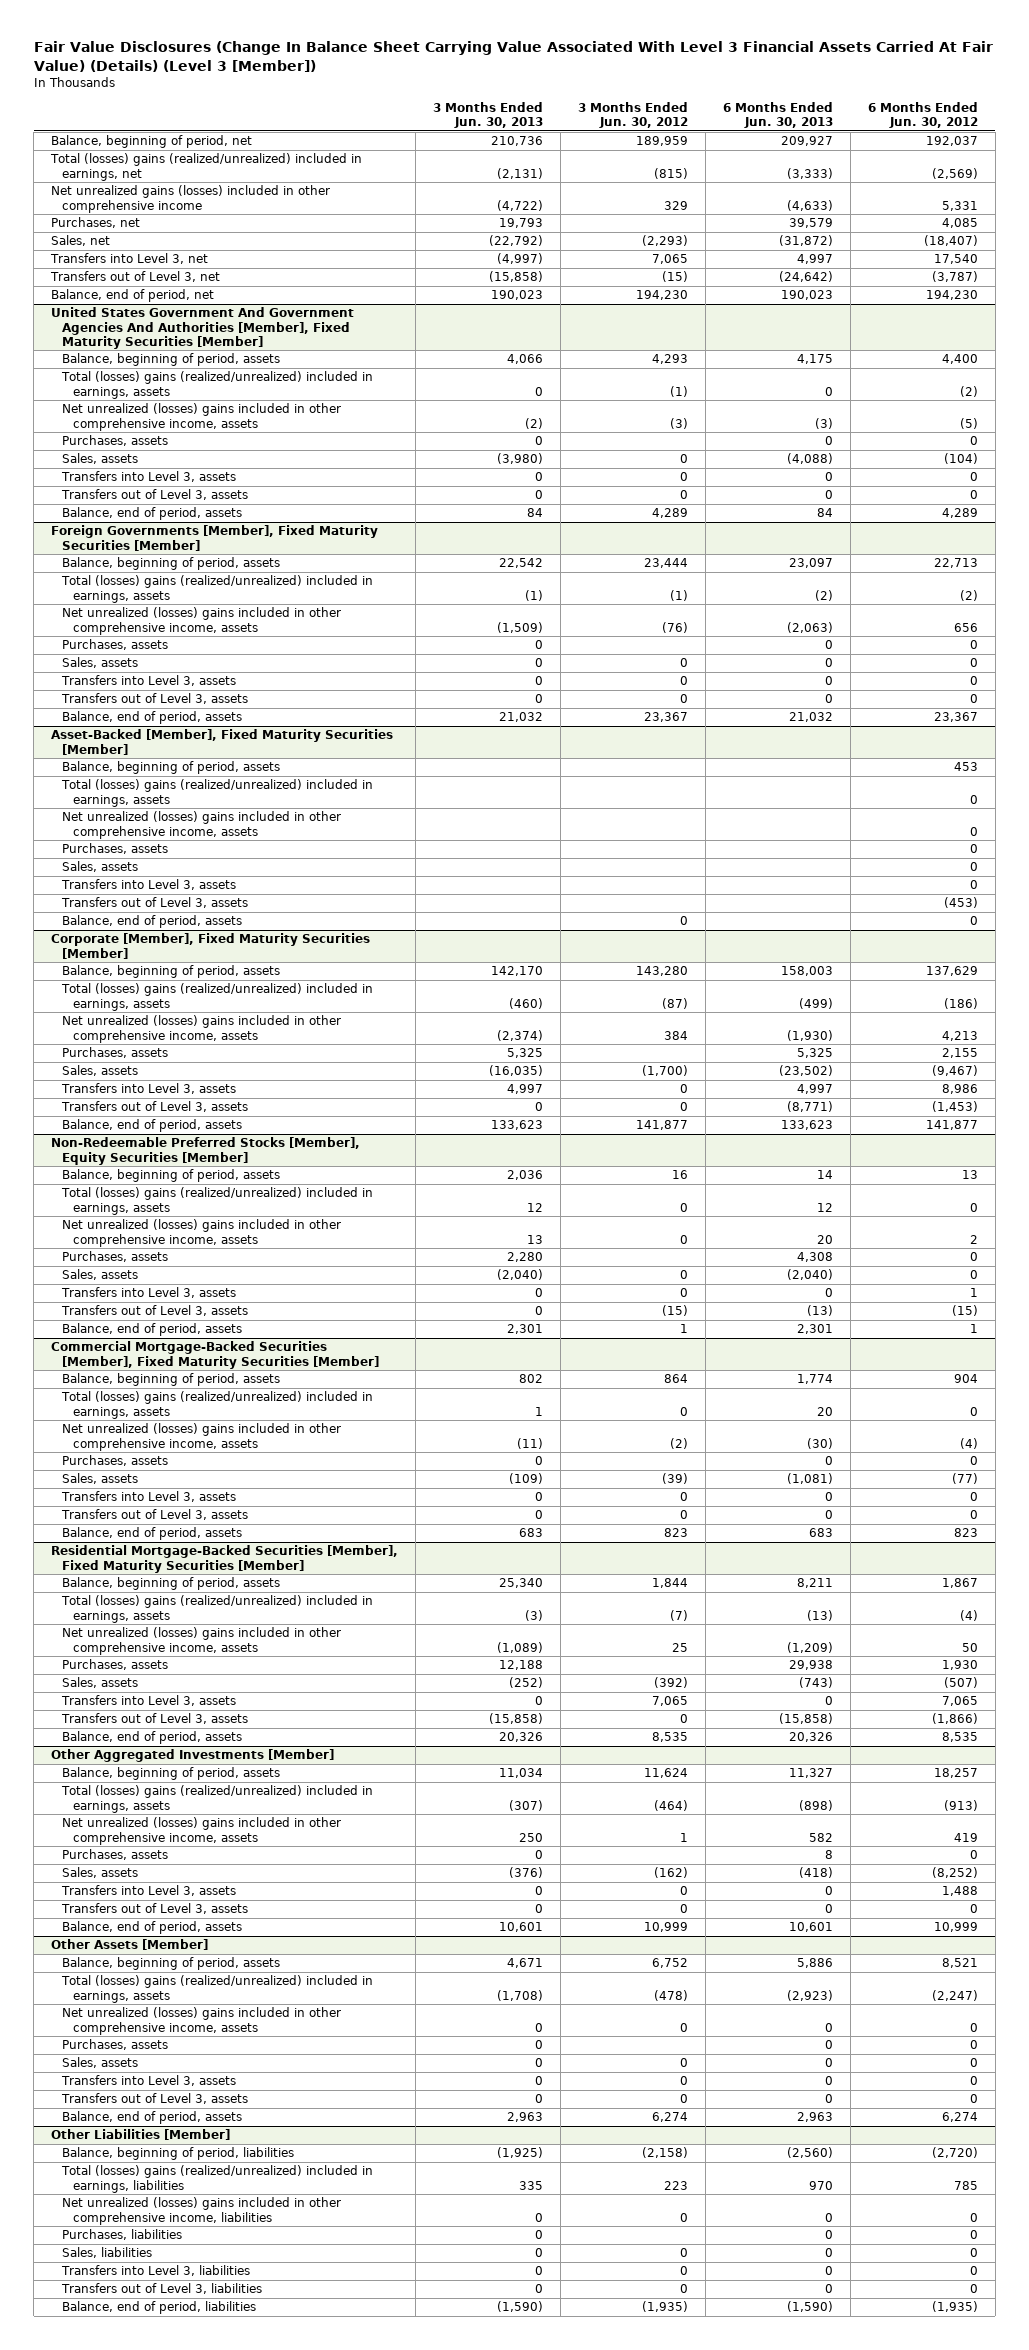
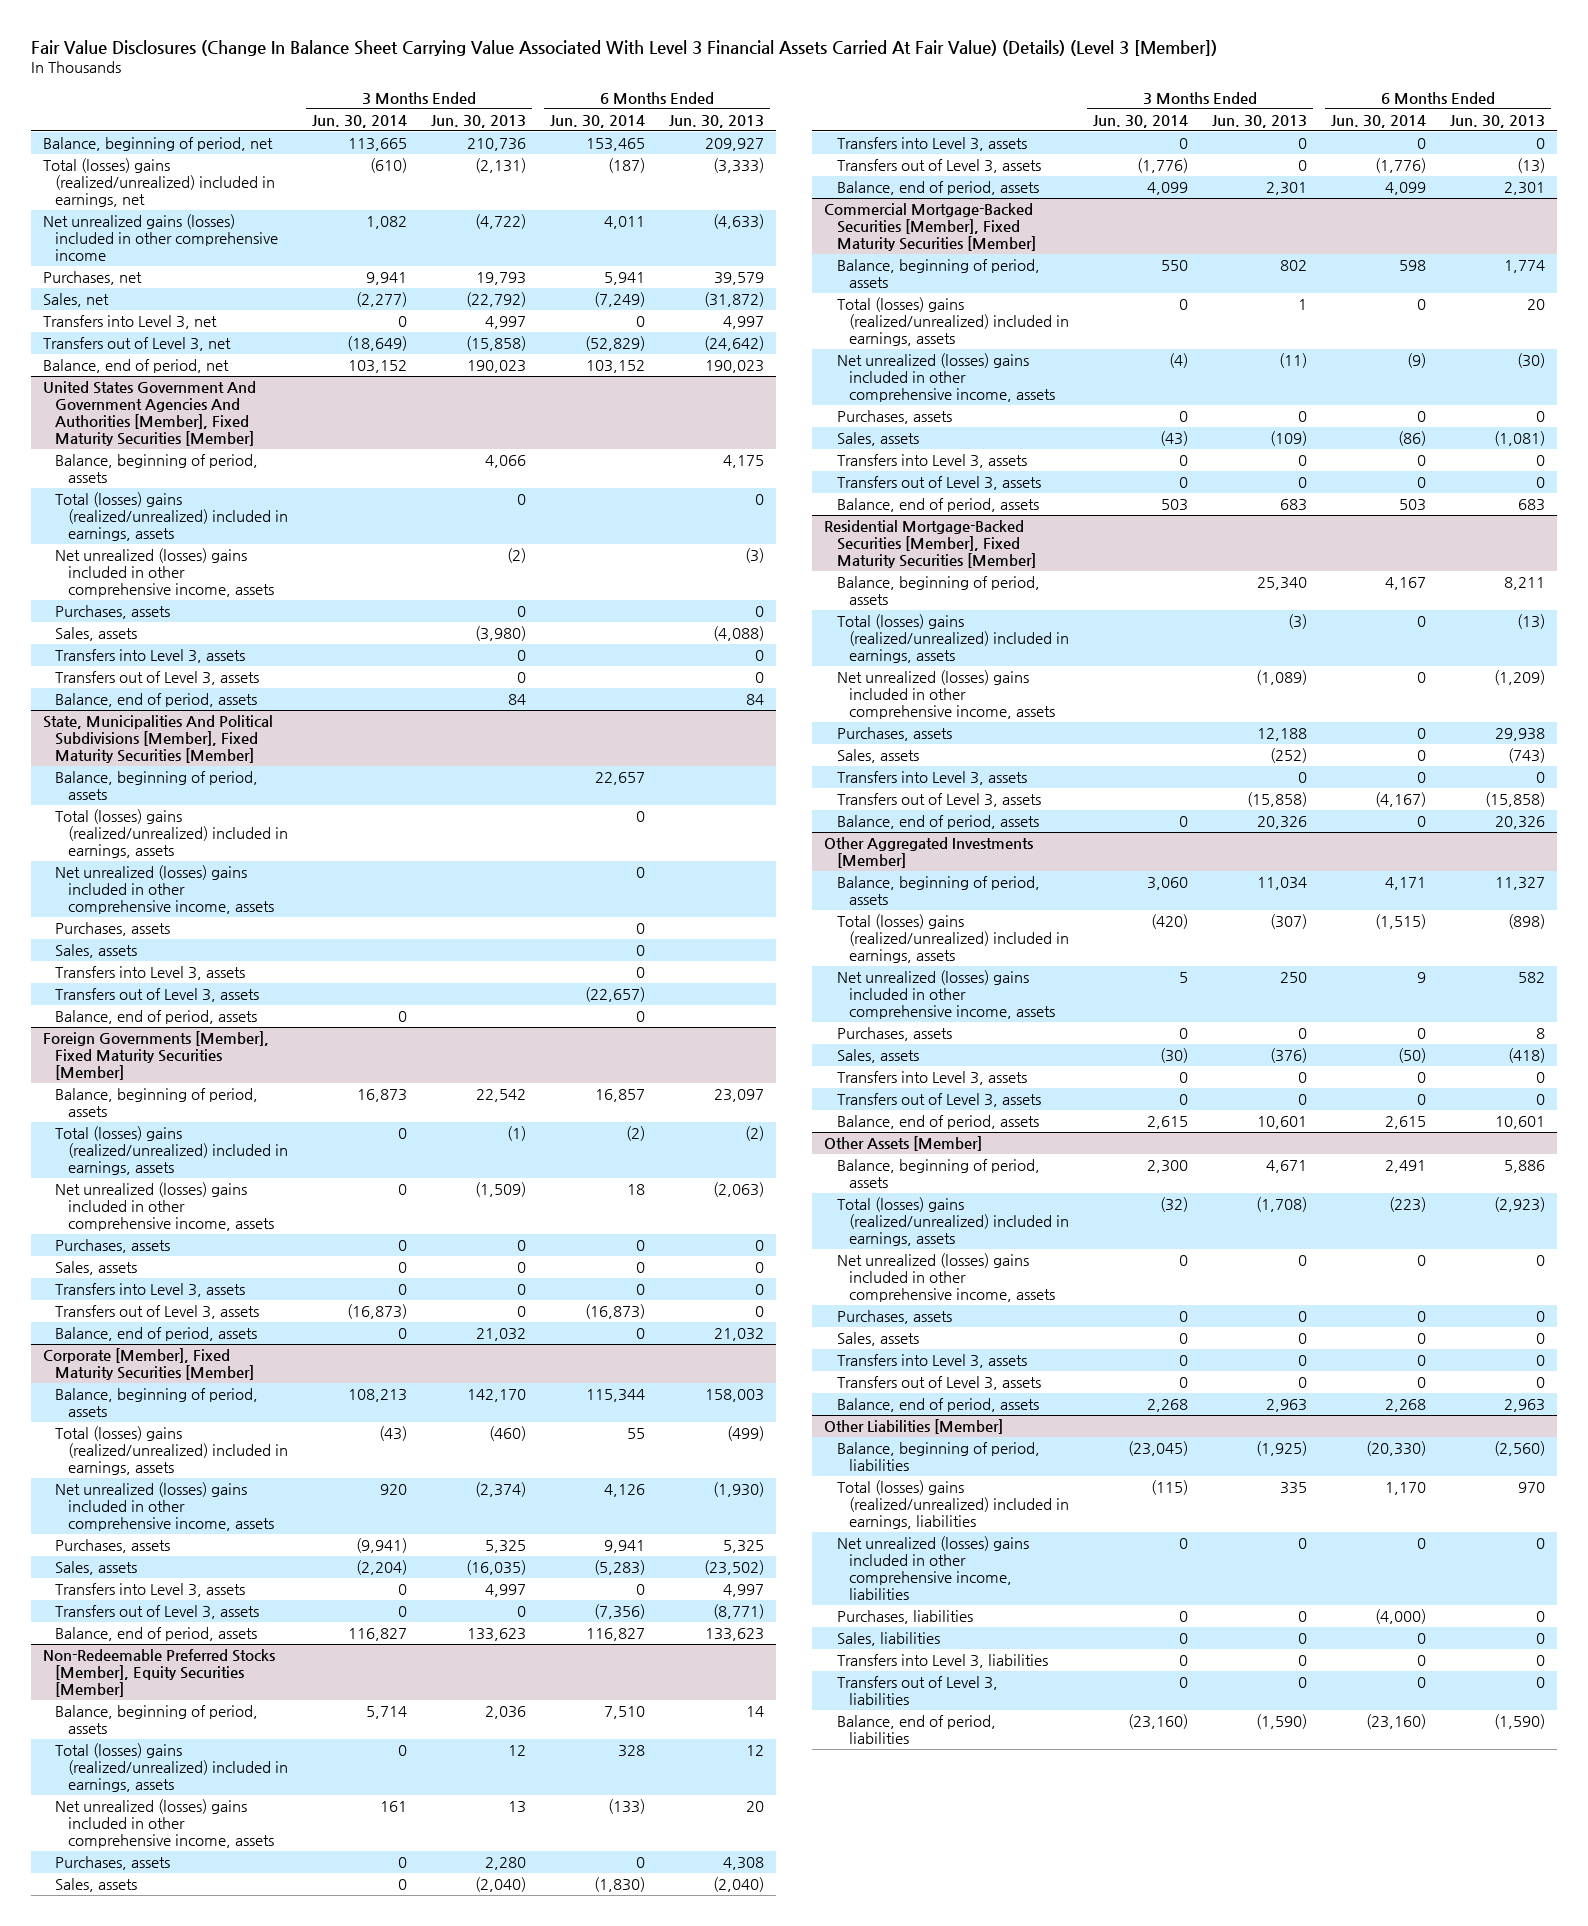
- | 3 Months Ended Jun. 30, 2013 | 3 Months Ended Jun. 30, 2012 | 6 Months Ended Jun. 30, 2013 | 6 Months Ended Jun. 30, 2012
+ | 3 Months Ended Jun. 30, 2014 | 3 Months Ended Jun. 30, 2013 | 6 Months Ended Jun. 30, 2014 | 6 Months Ended Jun. 30, 2013
- Transfers into Level 3, net | (4,997) | 7,065 | 4,997 | 17,540
+ Transfers into Level 3, net | 0 | 4,997 | 0 | 4,997
+ State, Municipalities And Political Subdivisions [Member], Fixed Maturity Securities [Member]
+ Balance, beginning of period, assets | | | 22,657 |
+ Total (losses) gains (realized/unrealized) included in earnings, assets | | | 0 |
+ Net unrealized (losses) gains included in other comprehensive income, assets | | | 0 |
+ Purchases, assets | | | 0 |
+ Sales, assets | | | 0 |
+ Transfers into Level 3, assets | | | 0 |
+ Transfers out of Level 3, assets | | | (22,657) |
+ Balance, end of period, assets | 0 | | 0 |
- Asset-Backed [Member], Fixed Maturity Securities [Member]
- Balance, beginning of period, assets | | | | 453
- Total (losses) gains (realized/unrealized) included in earnings, assets | | | | 0
- Net unrealized (losses) gains included in other comprehensive income, assets | | | | 0
- Purchases, assets | | | | 0
- Sales, assets | | | | 0
- Transfers into Level 3, assets | | | | 0
- Transfers out of Level 3, assets | | | | (453)
- Balance, end of period, assets | | 0 | | 0

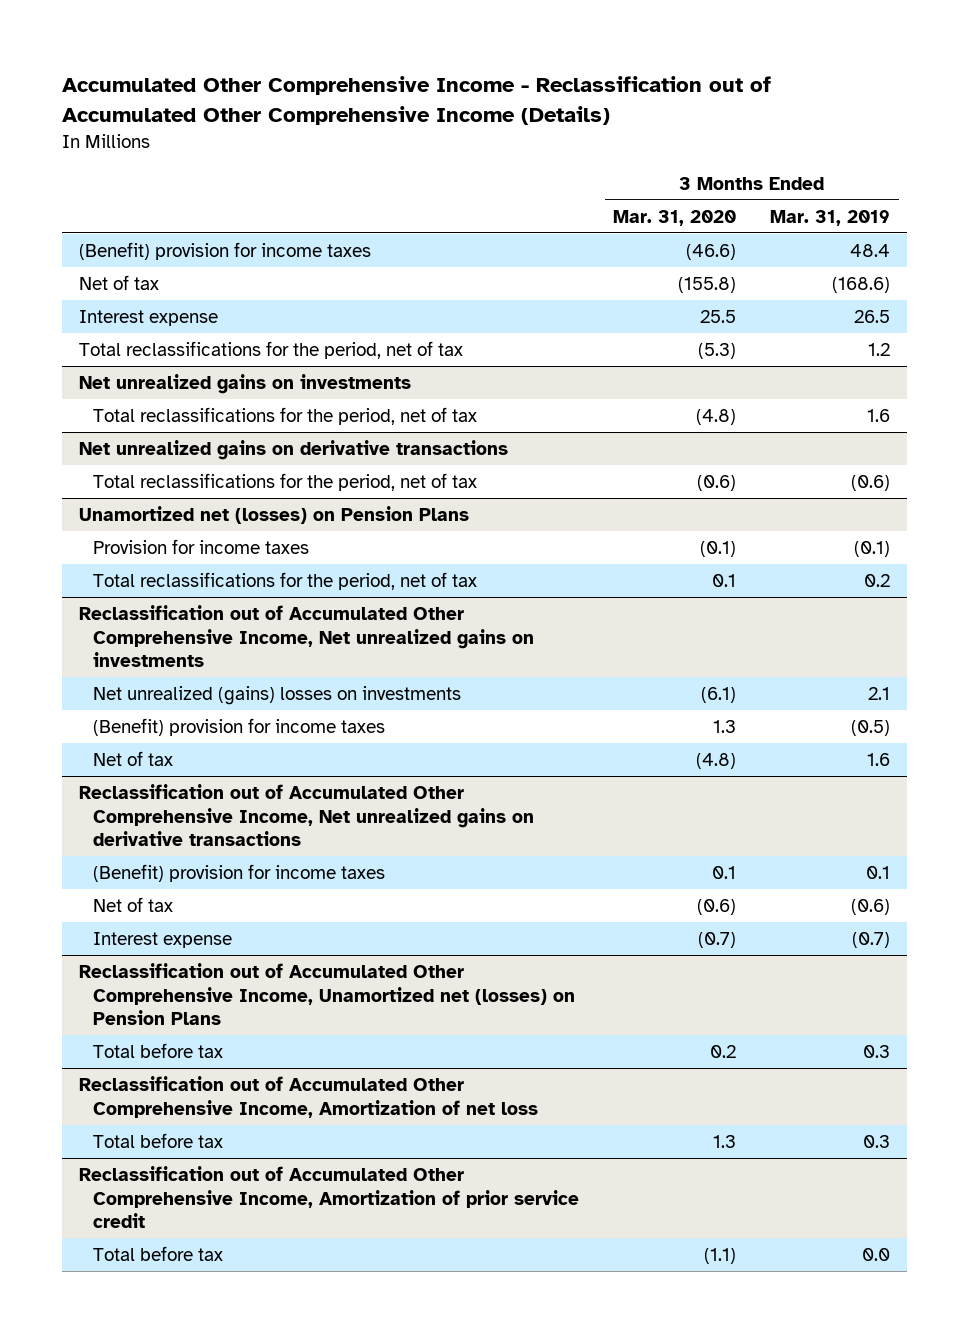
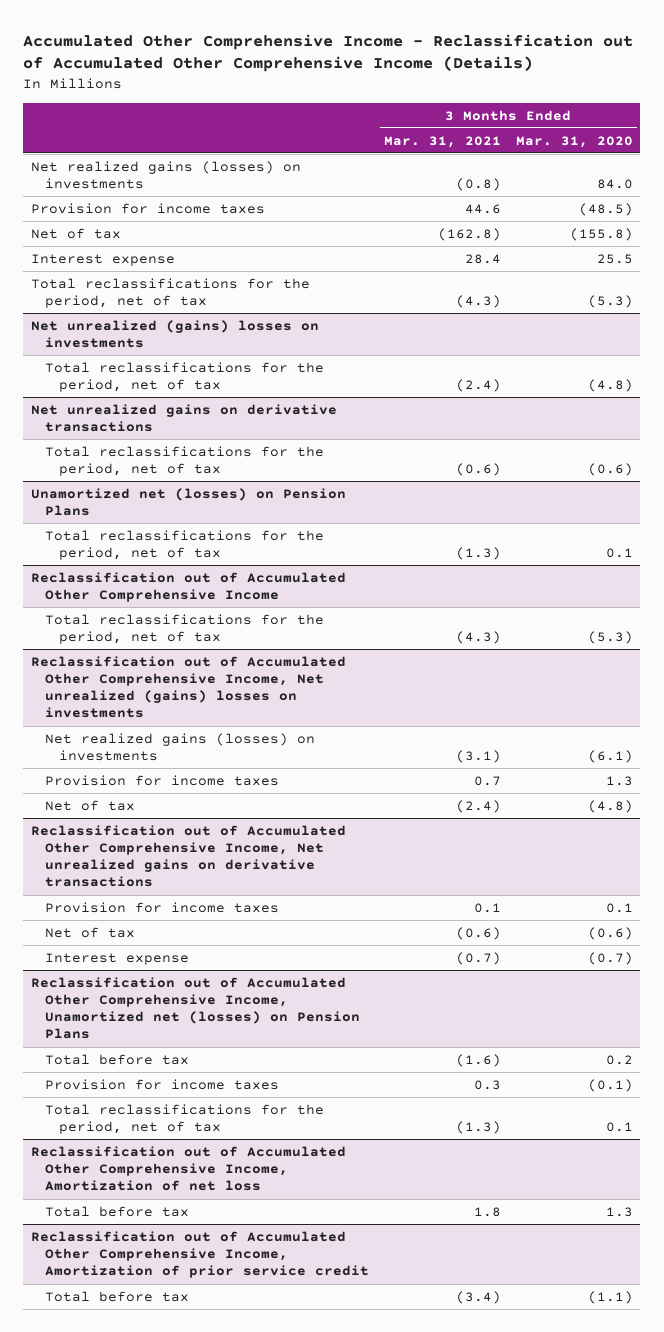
- | 3 Months Ended Mar. 31, 2020 | 3 Months Ended Mar. 31, 2019
+ | 3 Months Ended Mar. 31, 2021 | 3 Months Ended Mar. 31, 2020
- (Benefit) provision for income taxes | (46.6) | 48.4
+ Net realized gains (losses) on investments | (0.8) | 84.0
+ Provision for income taxes | 44.6 | (48.5)
- Net unrealized gains on investments
+ Net unrealized (gains) losses on investments
@ Unamortized net (losses) on Pension Plans
- Provision for income taxes | (0.1) | (0.1)
- Reclassification out of Accumulated Other Comprehensive Income, Net unrealized gains on investments
- Net unrealized (gains) losses on investments | (6.1) | 2.1
- (Benefit) provision for income taxes | 1.3 | (0.5)
+ Reclassification out of Accumulated Other Comprehensive Income
+ Total reclassifications for the period, net of tax | (4.3) | (5.3)
+ Reclassification out of Accumulated Other Comprehensive Income, Net unrealized (gains) losses on investments
+ Net realized gains (losses) on investments | (3.1) | (6.1)
+ Provision for income taxes | 0.7 | 1.3
@ Reclassification out of Accumulated Other Comprehensive Income, Net unrealized gains on derivative transactions
- (Benefit) provision for income taxes | 0.1 | 0.1
+ Provision for income taxes | 0.1 | 0.1
@ Reclassification out of Accumulated Other Comprehensive Income, Unamortized net (losses) on Pension Plans
+ Provision for income taxes | 0.3 | (0.1)
+ Total reclassifications for the period, net of tax | (1.3) | 0.1

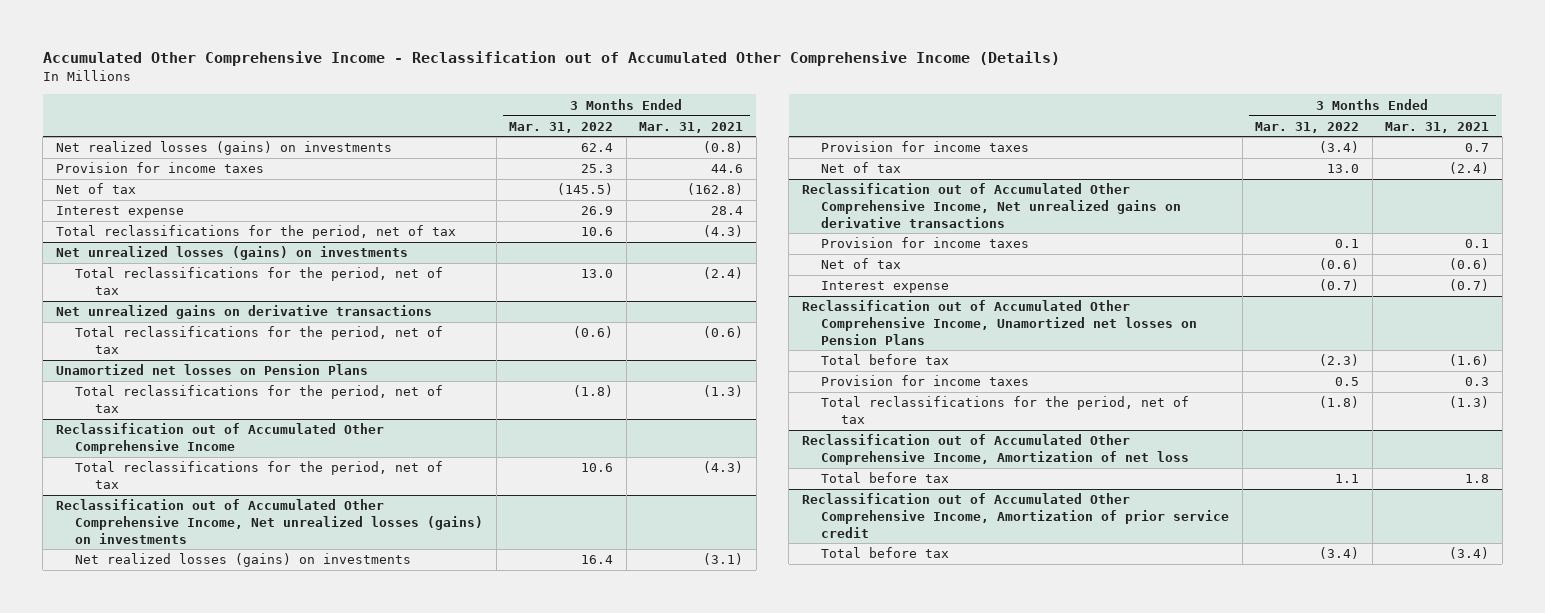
- | 3 Months Ended Mar. 31, 2021 | 3 Months Ended Mar. 31, 2020
+ | 3 Months Ended Mar. 31, 2022 | 3 Months Ended Mar. 31, 2021
- Net realized gains (losses) on investments | (0.8) | 84.0
+ Net realized losses (gains) on investments | 62.4 | (0.8)
- Net unrealized (gains) losses on investments
+ Net unrealized losses (gains) on investments
- Unamortized net (losses) on Pension Plans
+ Unamortized net losses on Pension Plans
- Reclassification out of Accumulated Other Comprehensive Income, Net unrealized (gains) losses on investments
- Net realized gains (losses) on investments | (3.1) | (6.1)
+ Reclassification out of Accumulated Other Comprehensive Income, Net unrealized losses (gains) on investments
+ Net realized losses (gains) on investments | 16.4 | (3.1)
- Reclassification out of Accumulated Other Comprehensive Income, Unamortized net (losses) on Pension Plans
+ Reclassification out of Accumulated Other Comprehensive Income, Unamortized net losses on Pension Plans

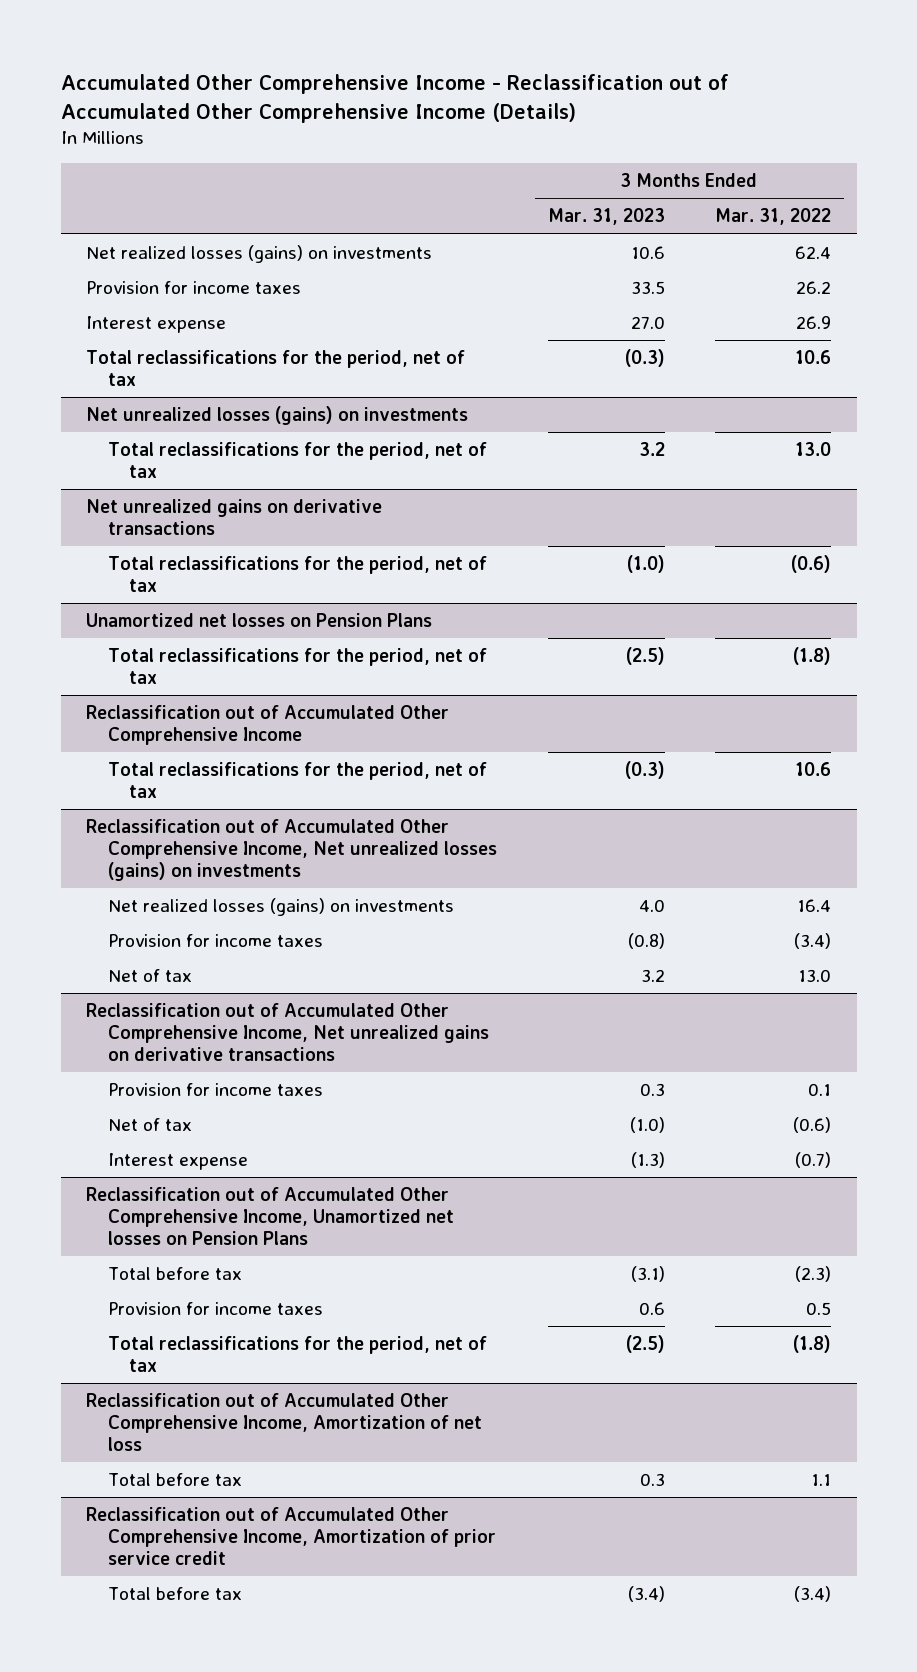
- | 3 Months Ended Mar. 31, 2022 | 3 Months Ended Mar. 31, 2021
+ | 3 Months Ended Mar. 31, 2023 | 3 Months Ended Mar. 31, 2022
- Provision for income taxes | 25.3 | 44.6
- Net of tax | (145.5) | (162.8)
+ Provision for income taxes | 33.5 | 26.2

